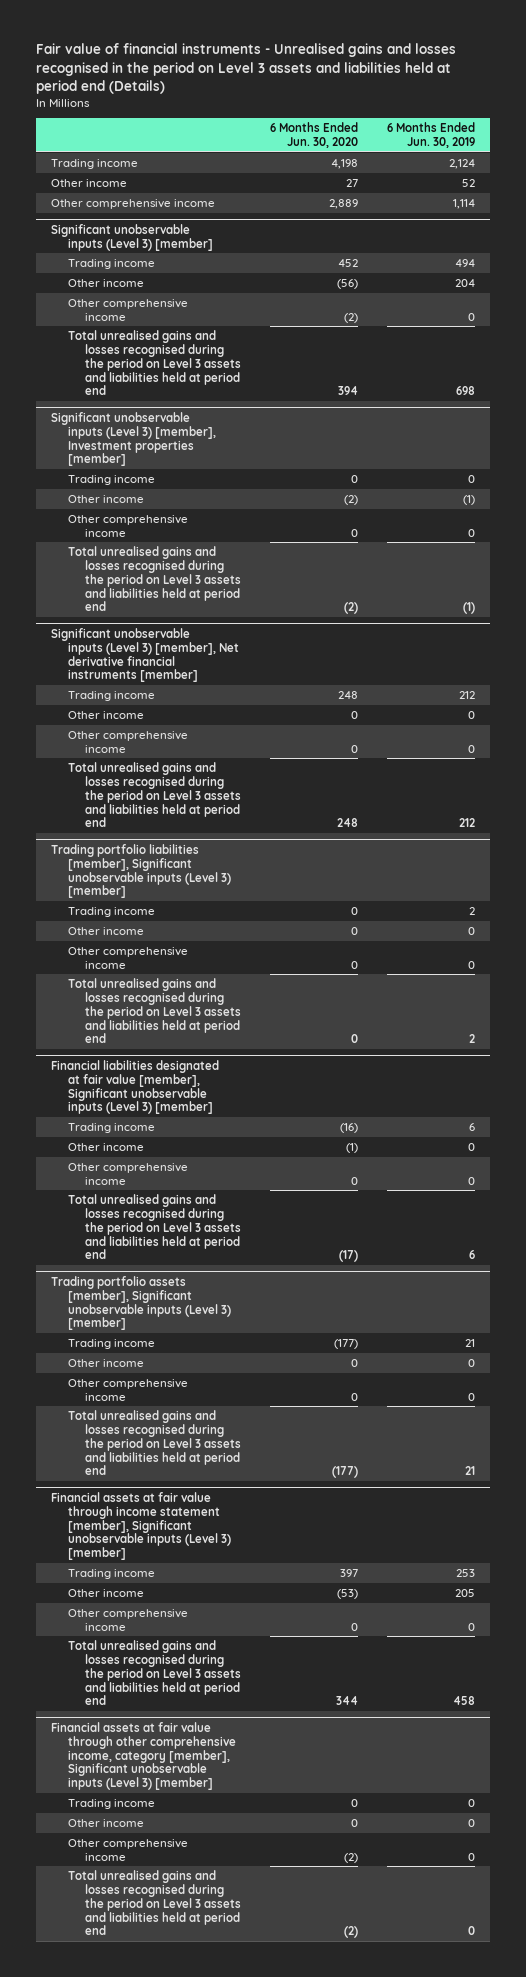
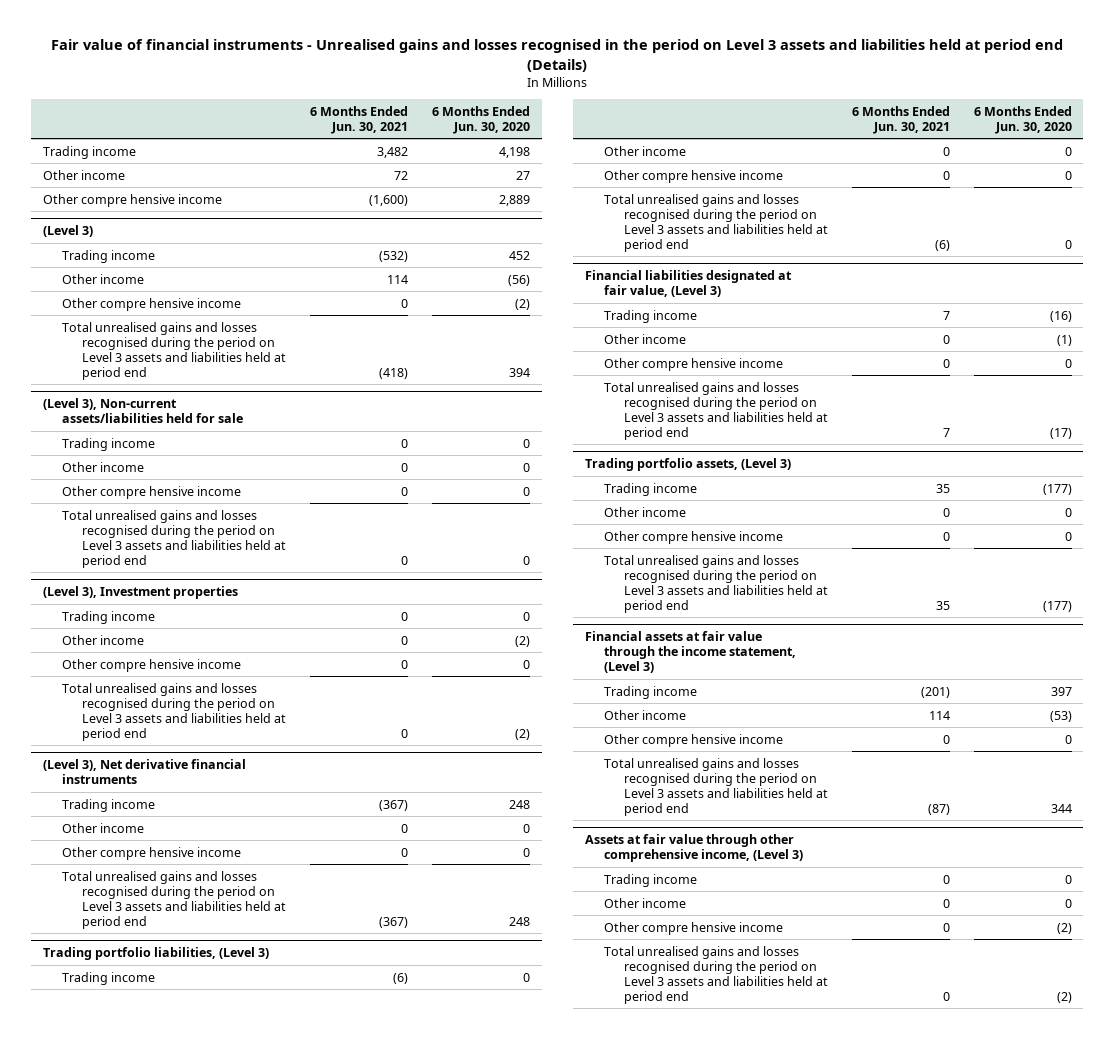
- | 6 Months Ended Jun. 30, 2020 | 6 Months Ended Jun. 30, 2019
+ | 6 Months Ended Jun. 30, 2021 | 6 Months Ended Jun. 30, 2020
- Other comprehensive income | 2,889 | 1,114
- Significant unobservable inputs (Level 3) [member]
+ Other compre hensive income | (1,600) | 2,889
+ (Level 3)
- Other comprehensive income | (2) | 0
+ Other compre hensive income | 0 | (2)
- Significant unobservable inputs (Level 3) [member], Investment properties [member]
+ (Level 3), Non-current assets/liabilities held for sale
+ Other income | 0 | 0
+ Other compre hensive income | 0 | 0
+ Total unrealised gains and losses recognised during the period on Level 3 assets and liabilities held at period end | 0 | 0
+ (Level 3), Investment properties
+ Trading income | 0 | 0
- Other comprehensive income | 0 | 0
+ Other compre hensive income | 0 | 0
- Significant unobservable inputs (Level 3) [member], Net derivative financial instruments [member]
+ (Level 3), Net derivative financial instruments
- Other comprehensive income | 0 | 0
+ Other compre hensive income | 0 | 0
- Trading portfolio liabilities [member], Significant unobservable inputs (Level 3) [member]
+ Trading portfolio liabilities, (Level 3)
- Other comprehensive income | 0 | 0
+ Other compre hensive income | 0 | 0
- Financial liabilities designated at fair value [member], Significant unobservable inputs (Level 3) [member]
+ Financial liabilities designated at fair value, (Level 3)
- Other comprehensive income | 0 | 0
+ Other compre hensive income | 0 | 0
- Trading portfolio assets [member], Significant unobservable inputs (Level 3) [member]
+ Trading portfolio assets, (Level 3)
- Other comprehensive income | 0 | 0
+ Other compre hensive income | 0 | 0
- Financial assets at fair value through income statement [member], Significant unobservable inputs (Level 3) [member]
+ Financial assets at fair value through the income statement, (Level 3)
- Other comprehensive income | 0 | 0
+ Other compre hensive income | 0 | 0
- Financial assets at fair value through other comprehensive income, category [member], Significant unobservable inputs (Level 3) [member]
+ Assets at fair value through other comprehensive income, (Level 3)
- Other comprehensive income | (2) | 0
+ Other compre hensive income | 0 | (2)

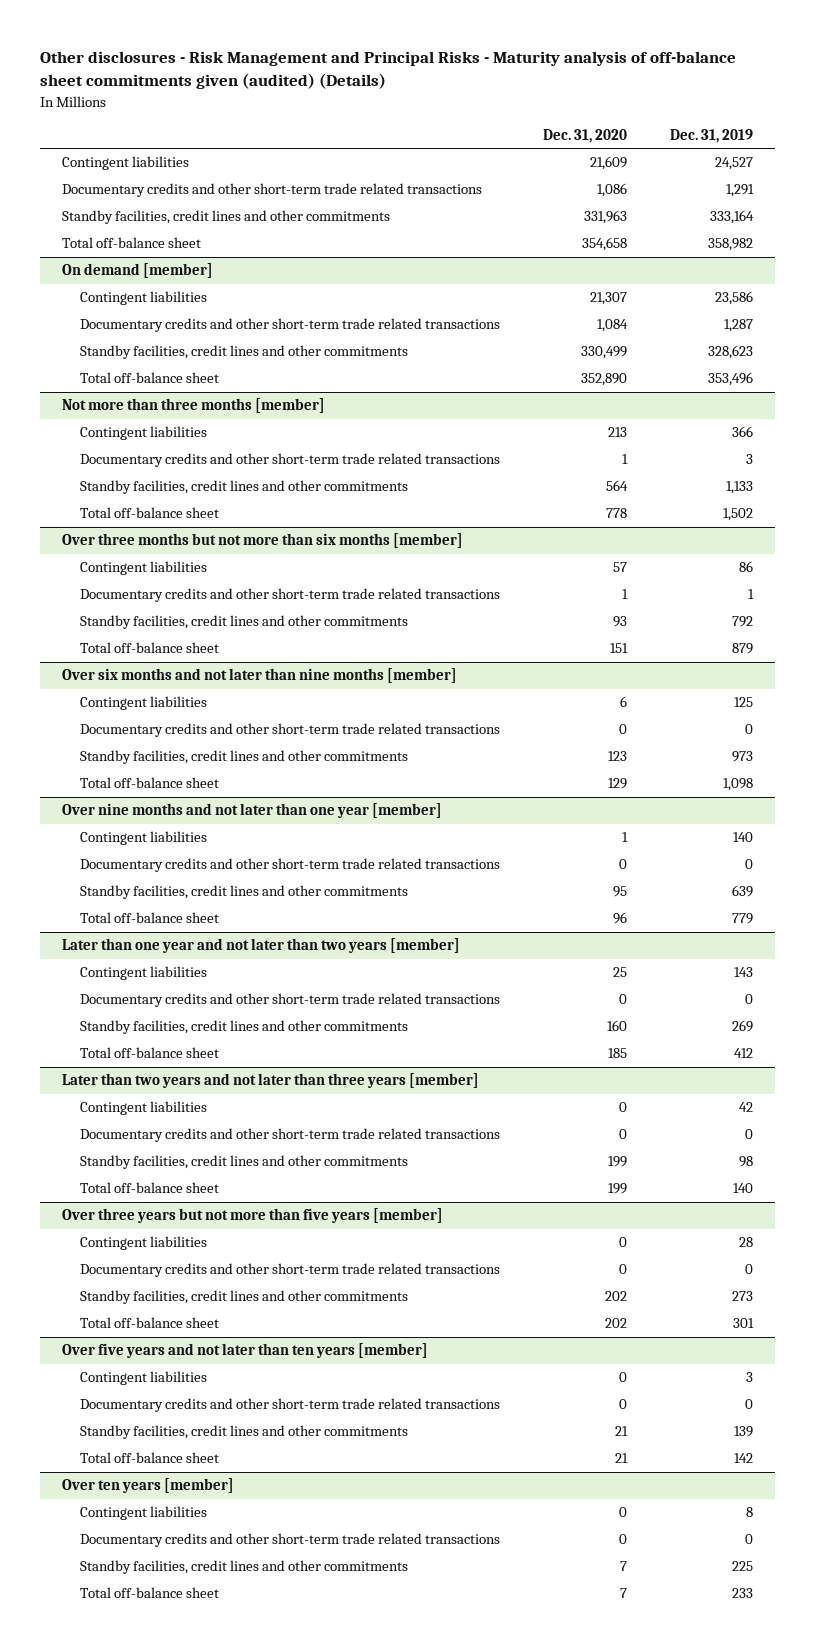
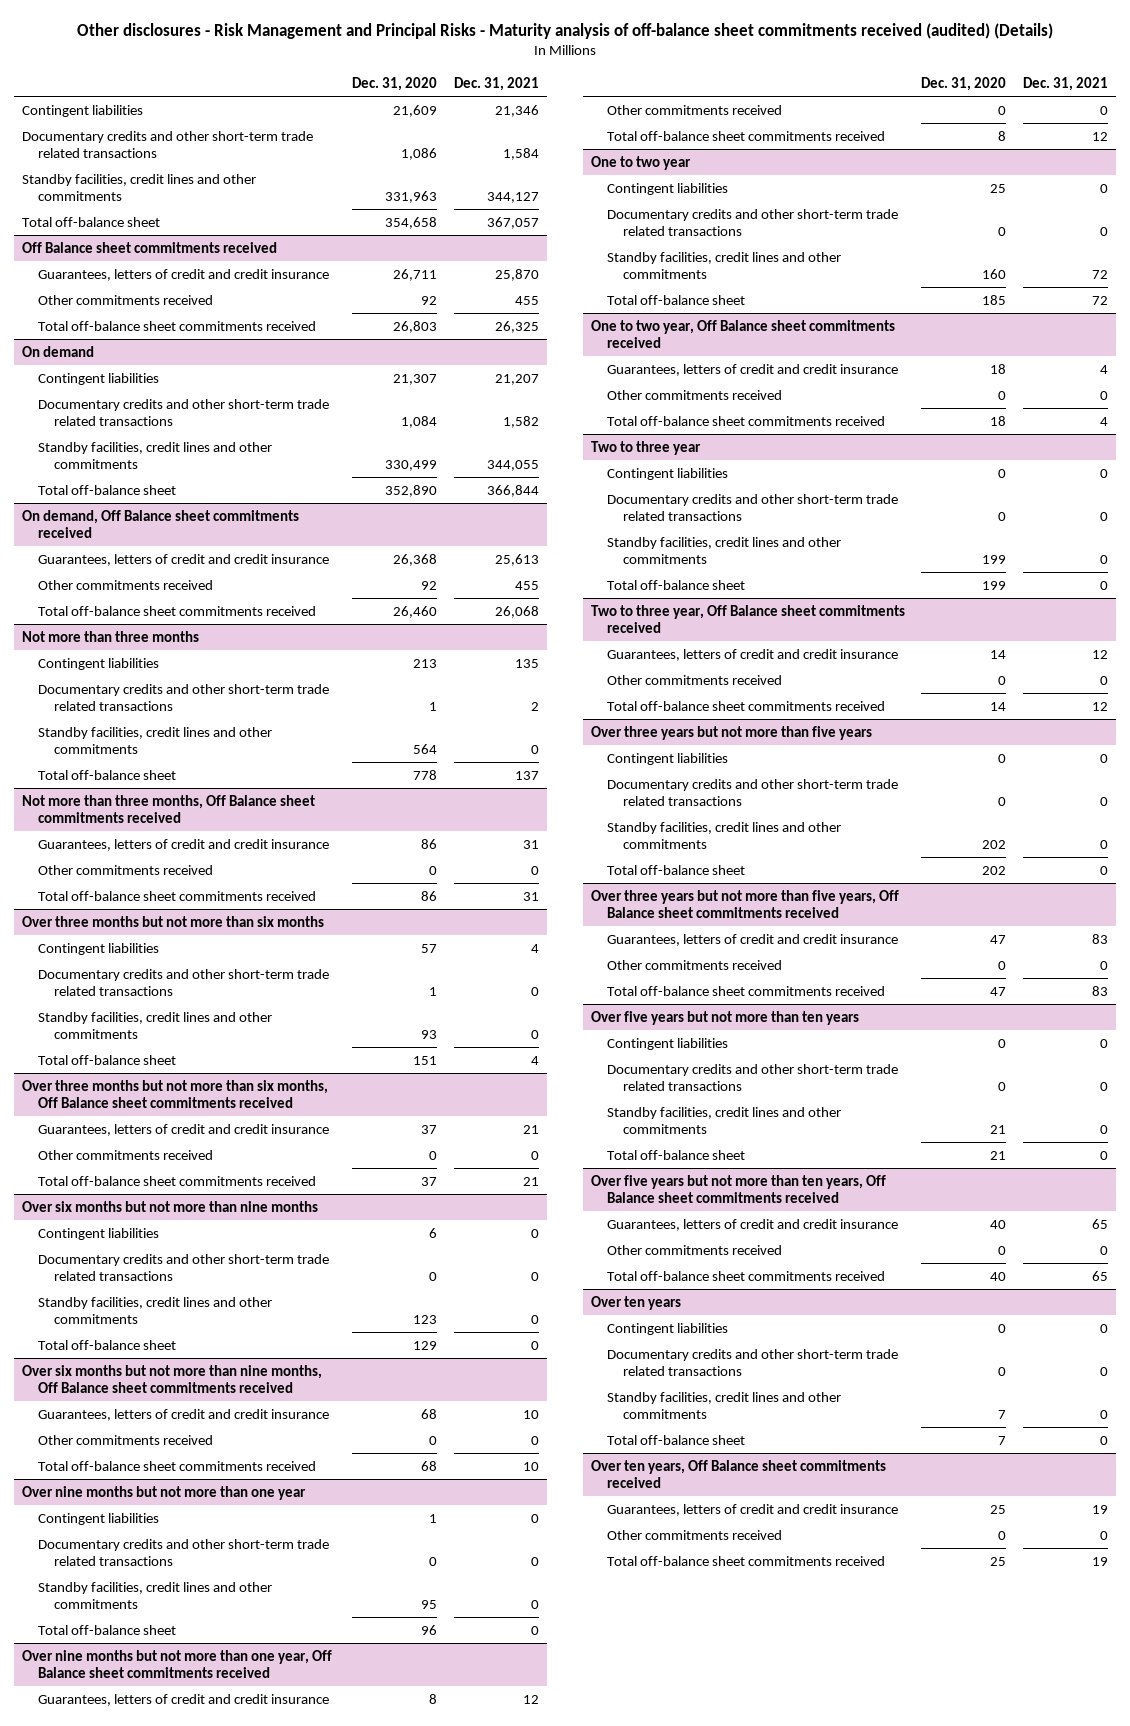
- Other disclosures - Risk Management and Principal Risks - Maturity analysis of off-balance sheet commitments given (audited) (Details)
+ Other disclosures - Risk Management and Principal Risks - Maturity analysis of off-balance sheet commitments received (audited) (Details)
- | Dec. 31, 2020 | Dec. 31, 2019
+ | Dec. 31, 2020 | Dec. 31, 2021
- On demand [member]
+ Off Balance sheet commitments received
+ Guarantees, letters of credit and credit insurance | 26,711 | 25,870
+ Other commitments received | 92 | 455
+ Total off-balance sheet commitments received | 26,803 | 26,325
+ On demand
- Not more than three months [member]
+ On demand, Off Balance sheet commitments received
+ Guarantees, letters of credit and credit insurance | 26,368 | 25,613
+ Other commitments received | 92 | 455
+ Total off-balance sheet commitments received | 26,460 | 26,068
+ Not more than three months
- Over three months but not more than six months [member]
+ Not more than three months, Off Balance sheet commitments received
+ Guarantees, letters of credit and credit insurance | 86 | 31
+ Other commitments received | 0 | 0
+ Total off-balance sheet commitments received | 86 | 31
+ Over three months but not more than six months
- Over six months and not later than nine months [member]
+ Over three months but not more than six months, Off Balance sheet commitments received
+ Guarantees, letters of credit and credit insurance | 37 | 21
+ Other commitments received | 0 | 0
+ Total off-balance sheet commitments received | 37 | 21
+ Over six months but not more than nine months
- Over nine months and not later than one year [member]
+ Over six months but not more than nine months, Off Balance sheet commitments received
+ Guarantees, letters of credit and credit insurance | 68 | 10
+ Other commitments received | 0 | 0
+ Total off-balance sheet commitments received | 68 | 10
+ Over nine months but not more than one year
- Later than one year and not later than two years [member]
+ Over nine months but not more than one year, Off Balance sheet commitments received
+ Guarantees, letters of credit and credit insurance | 8 | 12
+ Other commitments received | 0 | 0
+ Total off-balance sheet commitments received | 8 | 12
+ One to two year
- Later than two years and not later than three years [member]
+ One to two year, Off Balance sheet commitments received
+ Guarantees, letters of credit and credit insurance | 18 | 4
+ Other commitments received | 0 | 0
+ Total off-balance sheet commitments received | 18 | 4
+ Two to three year
- Over three years but not more than five years [member]
+ Two to three year, Off Balance sheet commitments received
+ Guarantees, letters of credit and credit insurance | 14 | 12
+ Other commitments received | 0 | 0
+ Total off-balance sheet commitments received | 14 | 12
+ Over three years but not more than five years
- Over five years and not later than ten years [member]
+ Over three years but not more than five years, Off Balance sheet commitments received
+ Guarantees, letters of credit and credit insurance | 47 | 83
+ Other commitments received | 0 | 0
+ Total off-balance sheet commitments received | 47 | 83
+ Over five years but not more than ten years
- Over ten years [member]
+ Over five years but not more than ten years, Off Balance sheet commitments received
+ Guarantees, letters of credit and credit insurance | 40 | 65
+ Other commitments received | 0 | 0
+ Total off-balance sheet commitments received | 40 | 65
+ Over ten years
+ Over ten years, Off Balance sheet commitments received
+ Guarantees, letters of credit and credit insurance | 25 | 19
+ Other commitments received | 0 | 0
+ Total off-balance sheet commitments received | 25 | 19

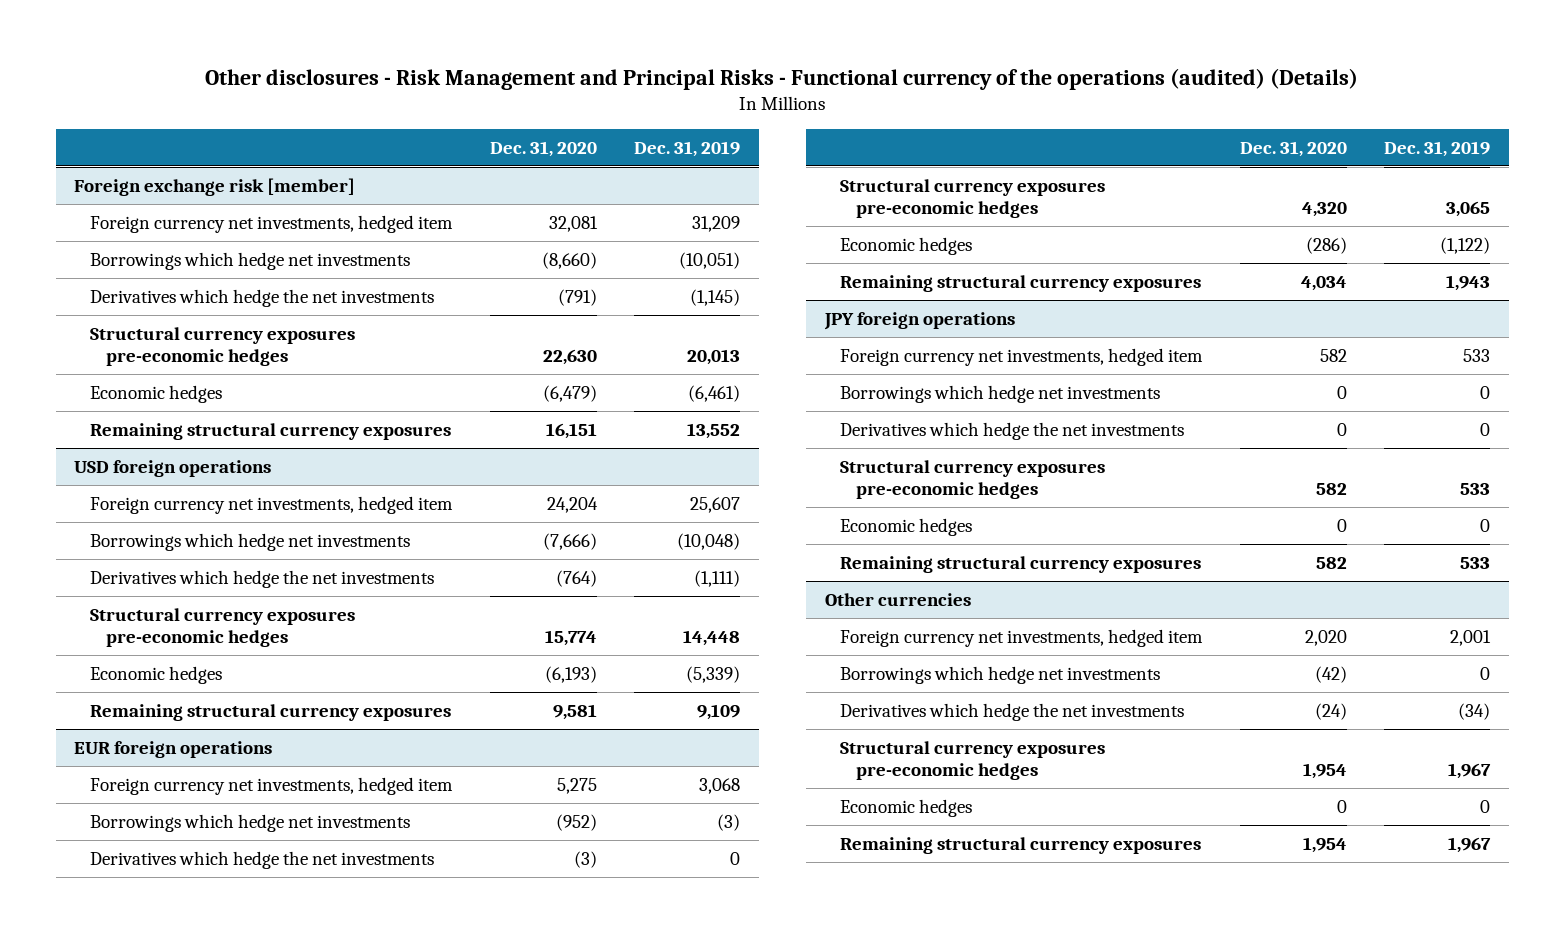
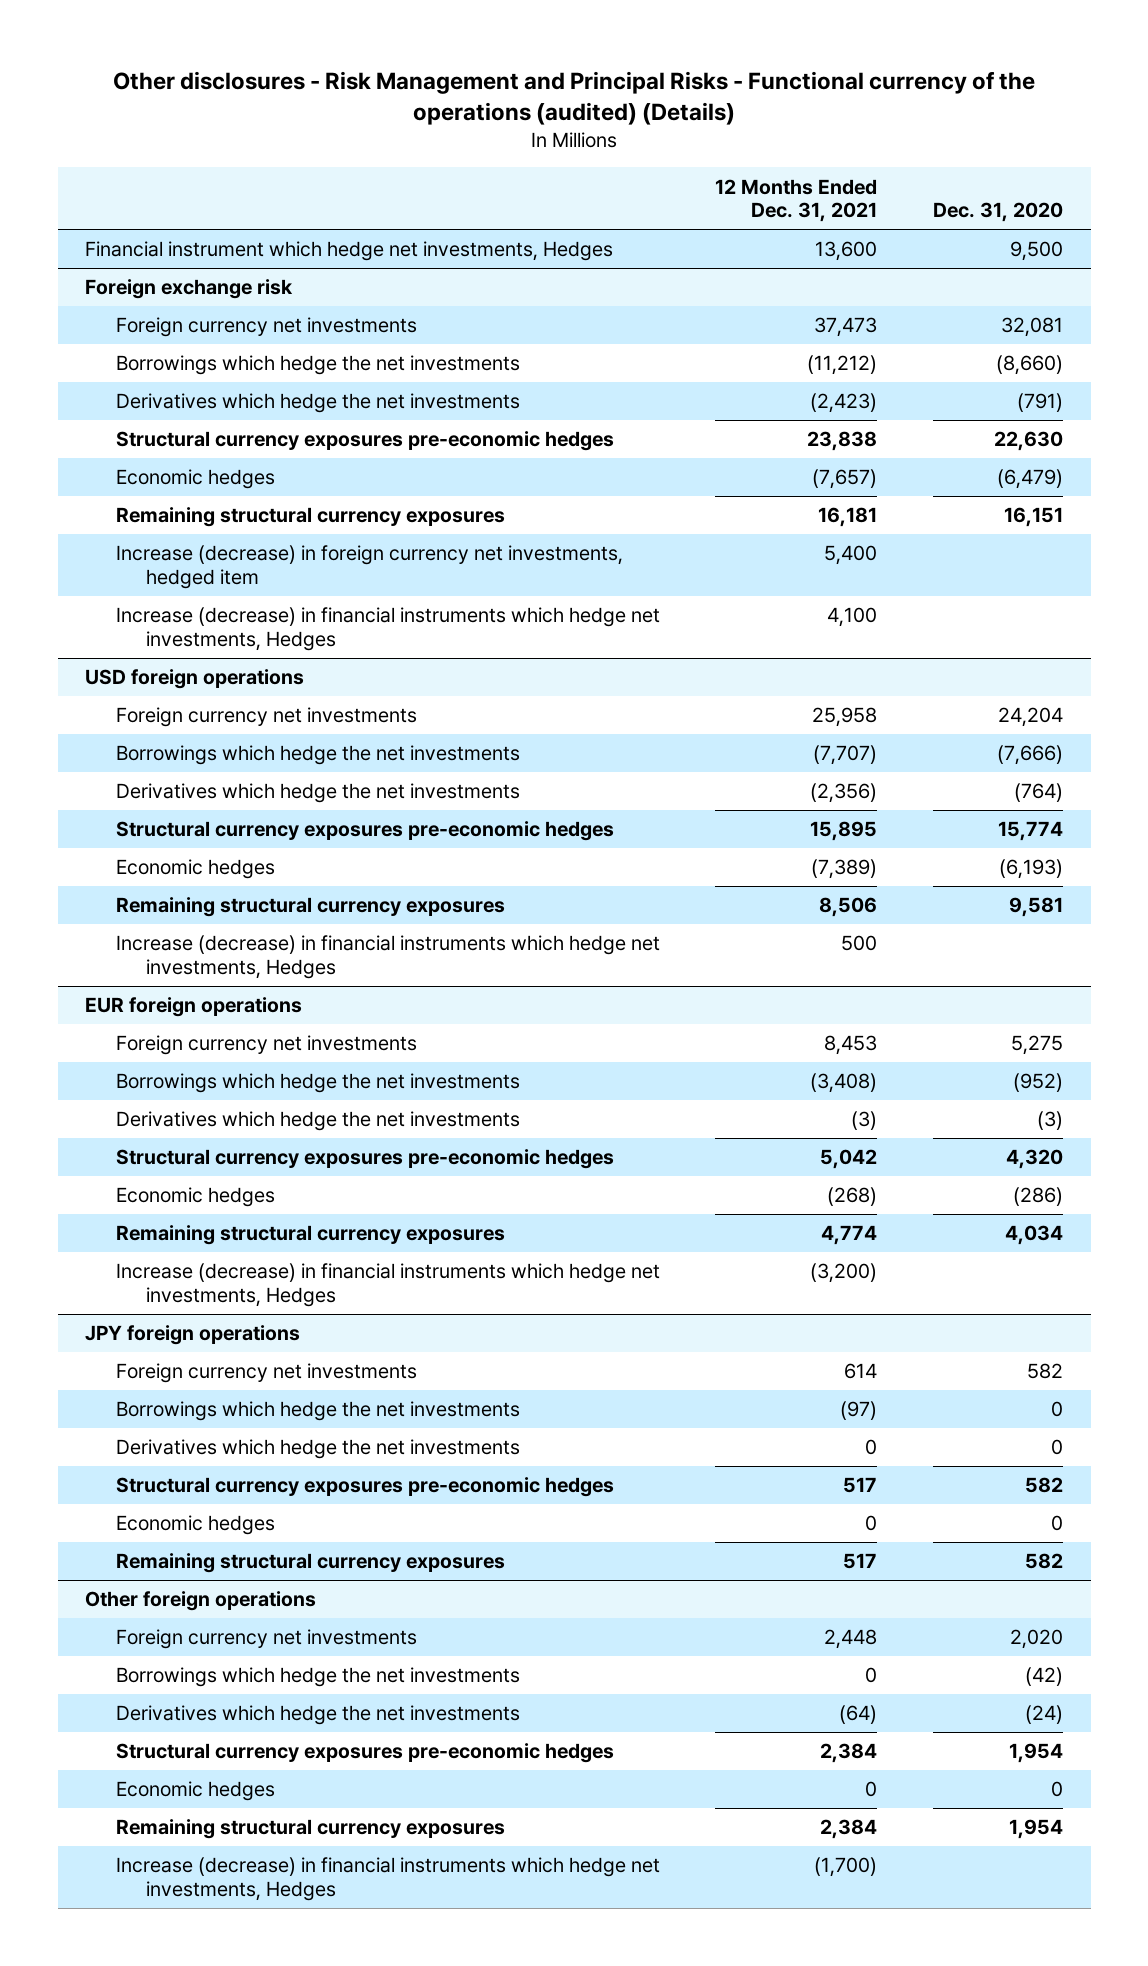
- | Dec. 31, 2020 | Dec. 31, 2019
+ | 12 Months Ended Dec. 31, 2021 | Dec. 31, 2020
- Foreign exchange risk [member]
- Foreign currency net investments, hedged item | 32,081 | 31,209
- Borrowings which hedge net investments | (8,660) | (10,051)
+ Financial instrument which hedge net investments, Hedges | 13,600 | 9,500
+ Foreign exchange risk
+ Foreign currency net investments | 37,473 | 32,081
+ Borrowings which hedge the net investments | (11,212) | (8,660)
+ Increase (decrease) in foreign currency net investments, hedged item | 5,400 |
+ Increase (decrease) in financial instruments which hedge net investments, Hedges | 4,100 |
@ USD foreign operations
- Foreign currency net investments, hedged item | 24,204 | 25,607
- Borrowings which hedge net investments | (7,666) | (10,048)
+ Foreign currency net investments | 25,958 | 24,204
+ Borrowings which hedge the net investments | (7,707) | (7,666)
+ Increase (decrease) in financial instruments which hedge net investments, Hedges | 500 |
@ EUR foreign operations
- Foreign currency net investments, hedged item | 5,275 | 3,068
- Borrowings which hedge net investments | (952) | (3)
+ Foreign currency net investments | 8,453 | 5,275
+ Borrowings which hedge the net investments | (3,408) | (952)
+ Increase (decrease) in financial instruments which hedge net investments, Hedges | (3,200) |
@ JPY foreign operations
- Foreign currency net investments, hedged item | 582 | 533
- Borrowings which hedge net investments | 0 | 0
+ Foreign currency net investments | 614 | 582
+ Borrowings which hedge the net investments | (97) | 0
- Other currencies
- Foreign currency net investments, hedged item | 2,020 | 2,001
- Borrowings which hedge net investments | (42) | 0
+ Other foreign operations
+ Foreign currency net investments | 2,448 | 2,020
+ Borrowings which hedge the net investments | 0 | (42)
+ Increase (decrease) in financial instruments which hedge net investments, Hedges | (1,700) |

